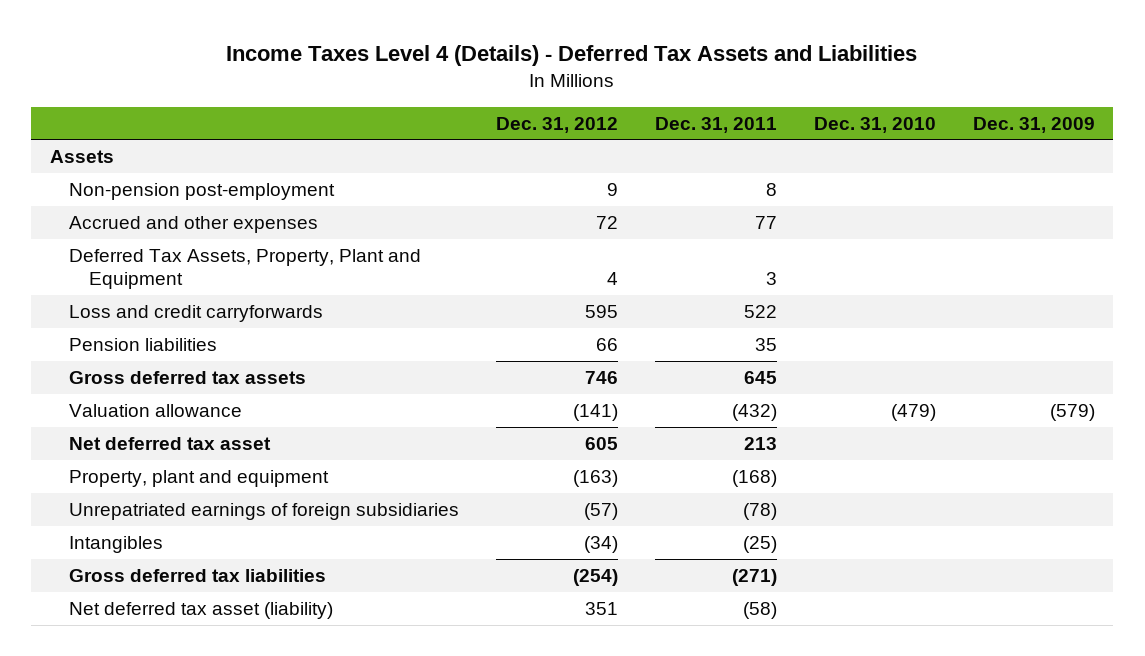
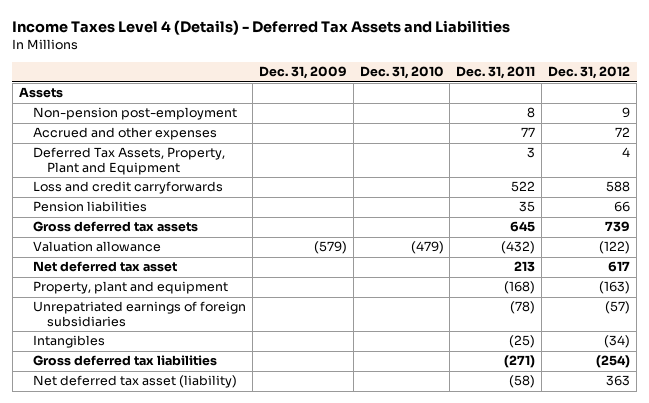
- | Dec. 31, 2012 | Dec. 31, 2011 | Dec. 31, 2010 | Dec. 31, 2009
+ | Dec. 31, 2009 | Dec. 31, 2010 | Dec. 31, 2011 | Dec. 31, 2012
- Loss and credit carryforwards | 595 | 522 | |
+ Loss and credit carryforwards | | | 522 | 588
- Gross deferred tax assets | 746 | 645 | |
- Valuation allowance | (141) | (432) | (479) | (579)
- Net deferred tax asset | 605 | 213 | |
+ Gross deferred tax assets | | | 645 | 739
+ Valuation allowance | (579) | (479) | (432) | (122)
+ Net deferred tax asset | | | 213 | 617
- Net deferred tax asset (liability) | 351 | (58) | |
+ Net deferred tax asset (liability) | | | (58) | 363

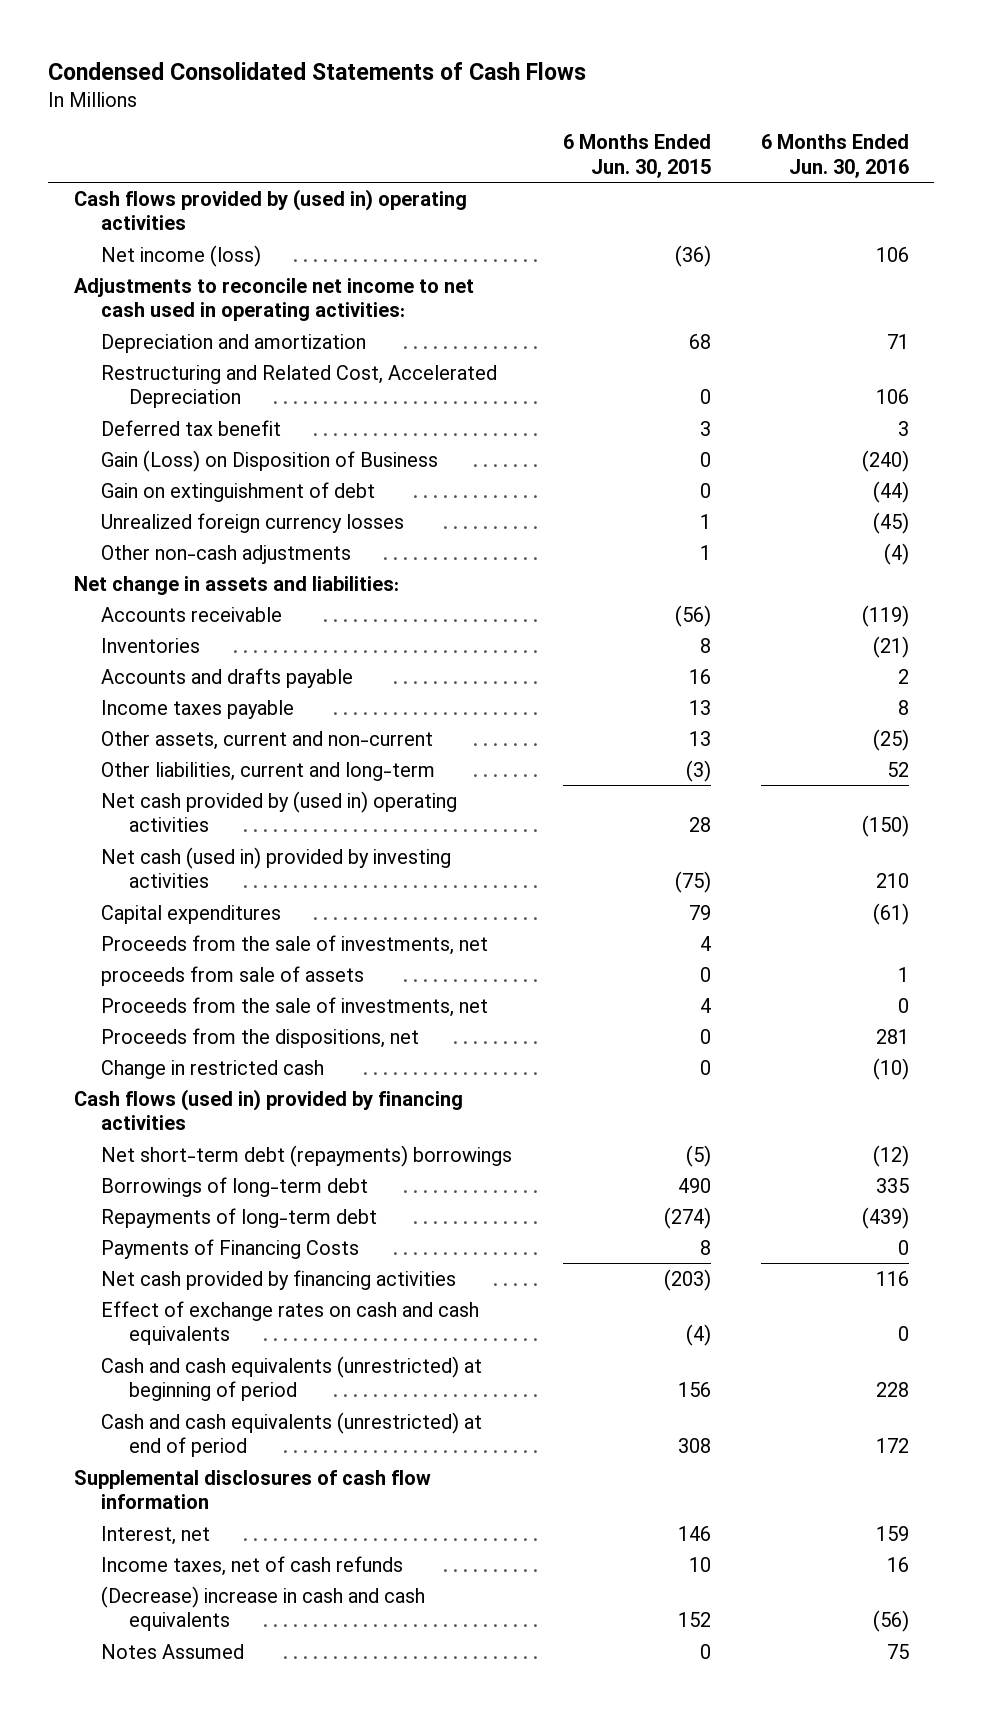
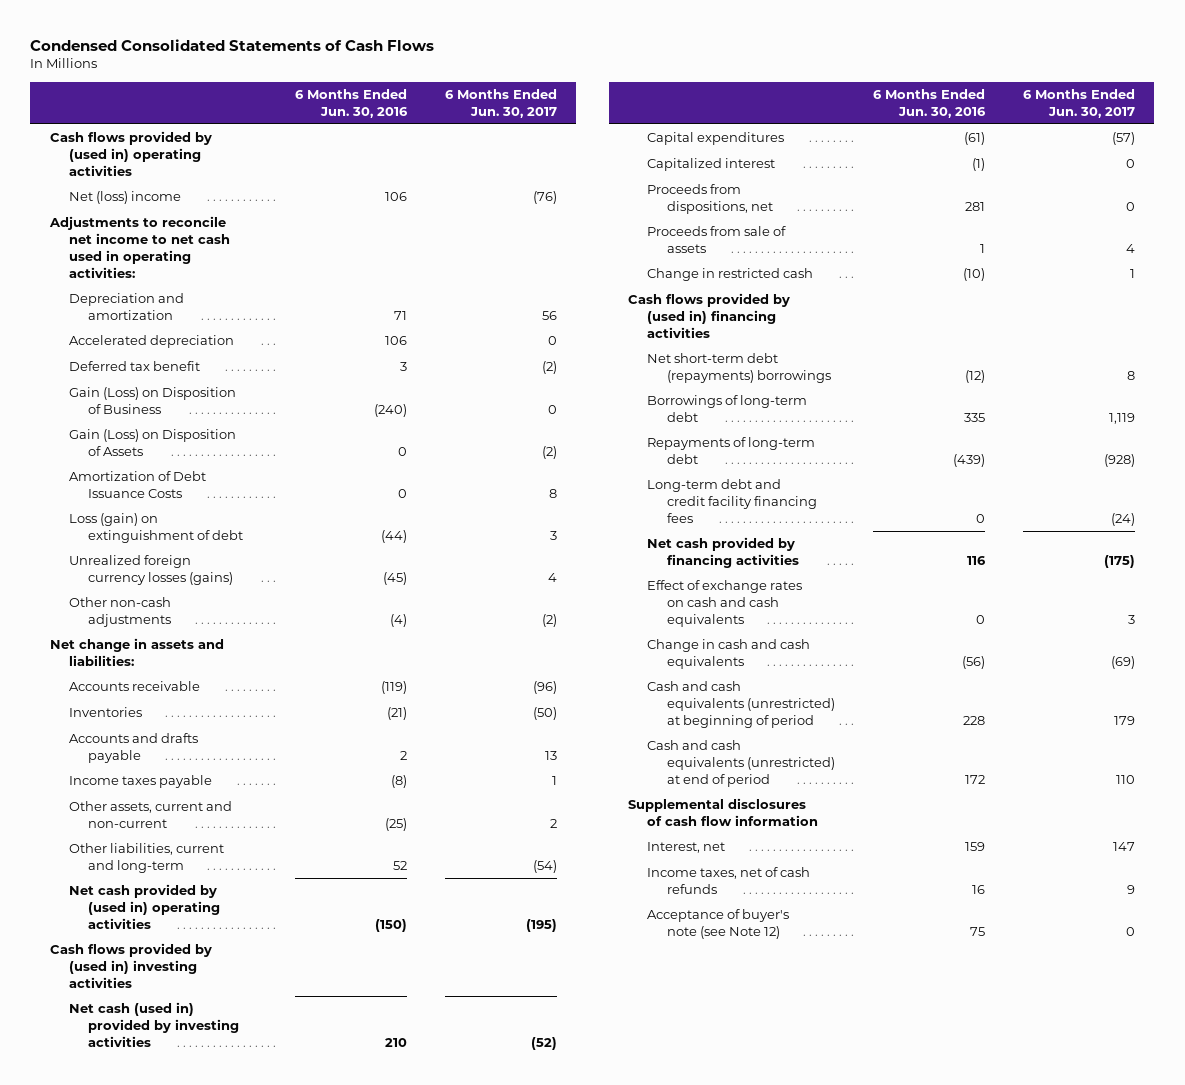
- | 6 Months Ended Jun. 30, 2015 | 6 Months Ended Jun. 30, 2016
+ | 6 Months Ended Jun. 30, 2016 | 6 Months Ended Jun. 30, 2017
- Net income (loss) | (36) | 106
+ Net (loss) income | 106 | (76)
- Restructuring and Related Cost, Accelerated Depreciation | 0 | 106
+ Accelerated depreciation | 106 | 0
- Gain on extinguishment of debt | 0 | (44)
- Unrealized foreign currency losses | 1 | (45)
+ Gain (Loss) on Disposition of Assets | 0 | (2)
+ Amortization of Debt Issuance Costs | 0 | 8
+ Loss (gain) on extinguishment of debt | (44) | 3
+ Unrealized foreign currency losses (gains) | (45) | 4
- Income taxes payable | 13 | 8
+ Income taxes payable | (8) | 1
+ Cash flows provided by (used in) investing activities
- Proceeds from the sale of investments, net | 4 |
- proceeds from sale of assets | 0 | 1
- Proceeds from the sale of investments, net | 4 | 0
- Proceeds from the dispositions, net | 0 | 281
+ Capitalized interest | (1) | 0
+ Proceeds from dispositions, net | 281 | 0
+ Proceeds from sale of assets | 1 | 4
- Cash flows (used in) provided by financing activities
+ Cash flows provided by (used in) financing activities
- Payments of Financing Costs | 8 | 0
+ Long-term debt and credit facility financing fees | 0 | (24)
+ Change in cash and cash equivalents | (56) | (69)
- (Decrease) increase in cash and cash equivalents | 152 | (56)
- Notes Assumed | 0 | 75
+ Acceptance of buyer's note (see Note 12) | 75 | 0

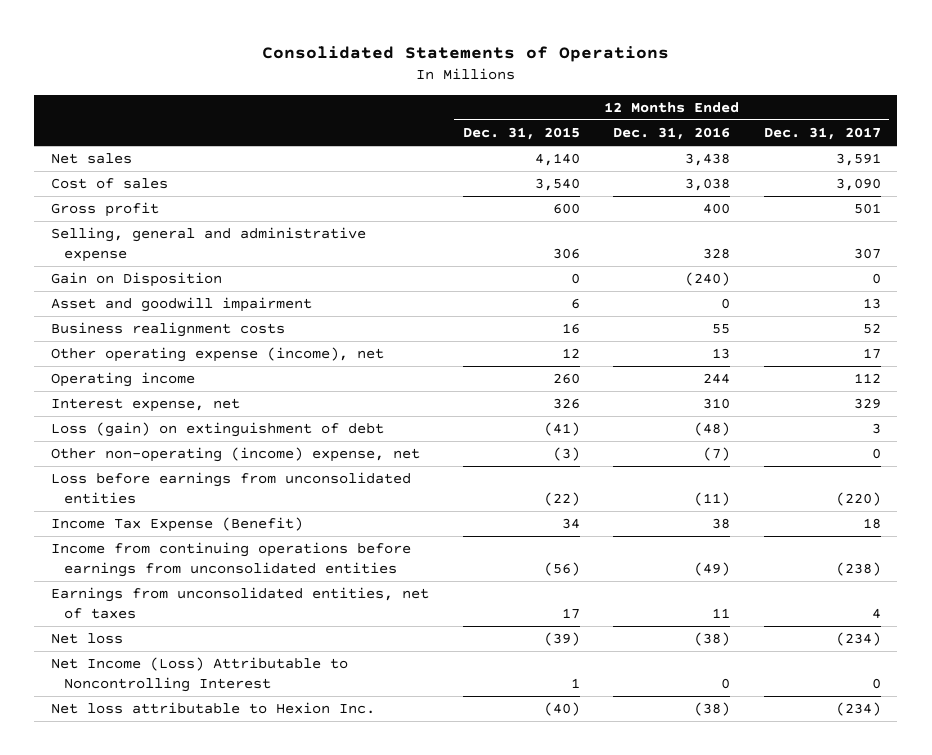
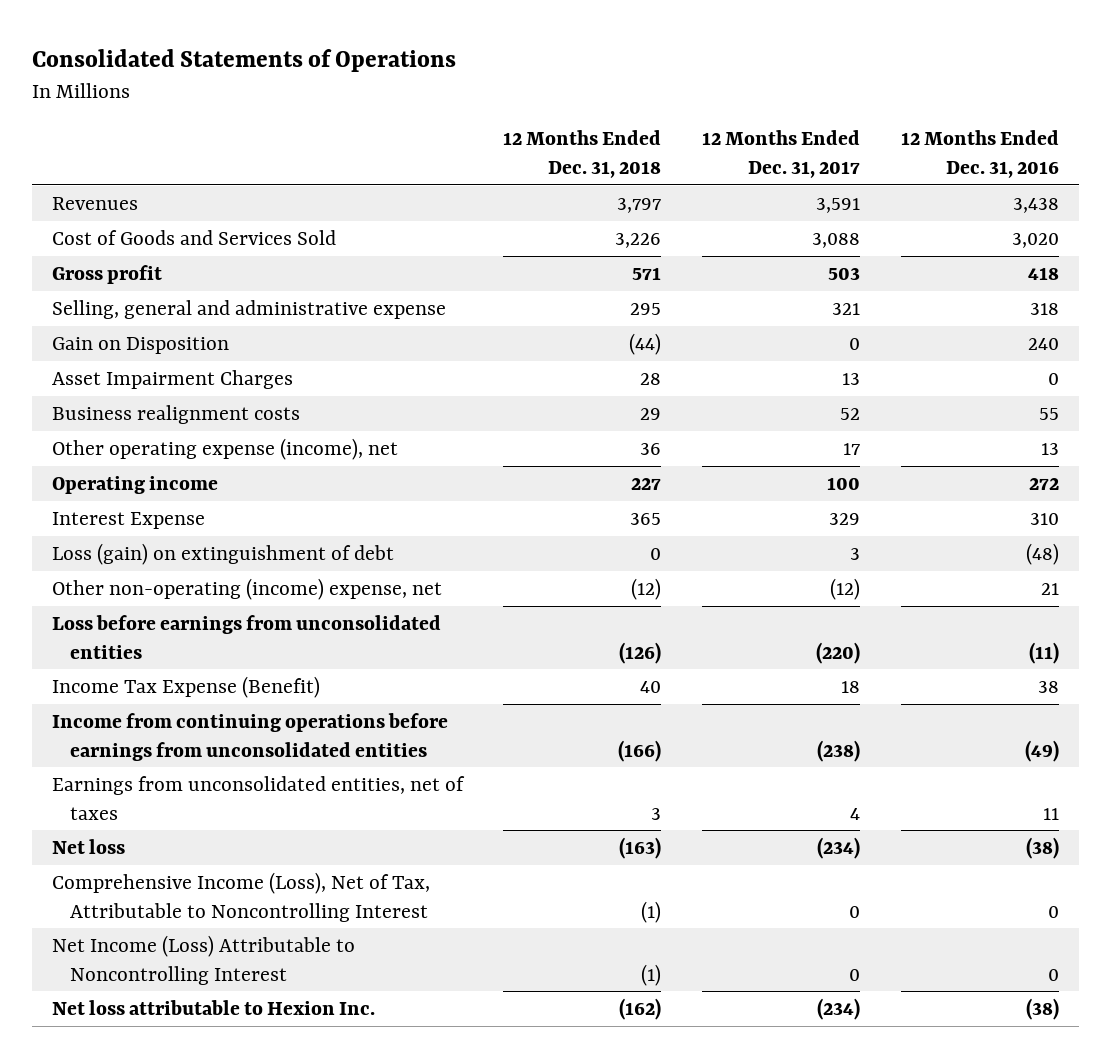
- | 12 Months Ended Dec. 31, 2015 | 12 Months Ended Dec. 31, 2016 | 12 Months Ended Dec. 31, 2017
+ | 12 Months Ended Dec. 31, 2018 | 12 Months Ended Dec. 31, 2017 | 12 Months Ended Dec. 31, 2016
- Net sales | 4,140 | 3,438 | 3,591
- Cost of sales | 3,540 | 3,038 | 3,090
- Gross profit | 600 | 400 | 501
- Selling, general and administrative expense | 306 | 328 | 307
- Gain on Disposition | 0 | (240) | 0
- Asset and goodwill impairment | 6 | 0 | 13
+ Revenues | 3,797 | 3,591 | 3,438
+ Cost of Goods and Services Sold | 3,226 | 3,088 | 3,020
+ Gross profit | 571 | 503 | 418
+ Selling, general and administrative expense | 295 | 321 | 318
+ Gain on Disposition | (44) | 0 | 240
+ Asset Impairment Charges | 28 | 13 | 0
- Operating income | 260 | 244 | 112
- Interest expense, net | 326 | 310 | 329
+ Operating income | 227 | 100 | 272
+ Interest Expense | 365 | 329 | 310
- Other non-operating (income) expense, net | (3) | (7) | 0
+ Other non-operating (income) expense, net | (12) | (12) | 21
+ Comprehensive Income (Loss), Net of Tax, Attributable to Noncontrolling Interest | (1) | 0 | 0

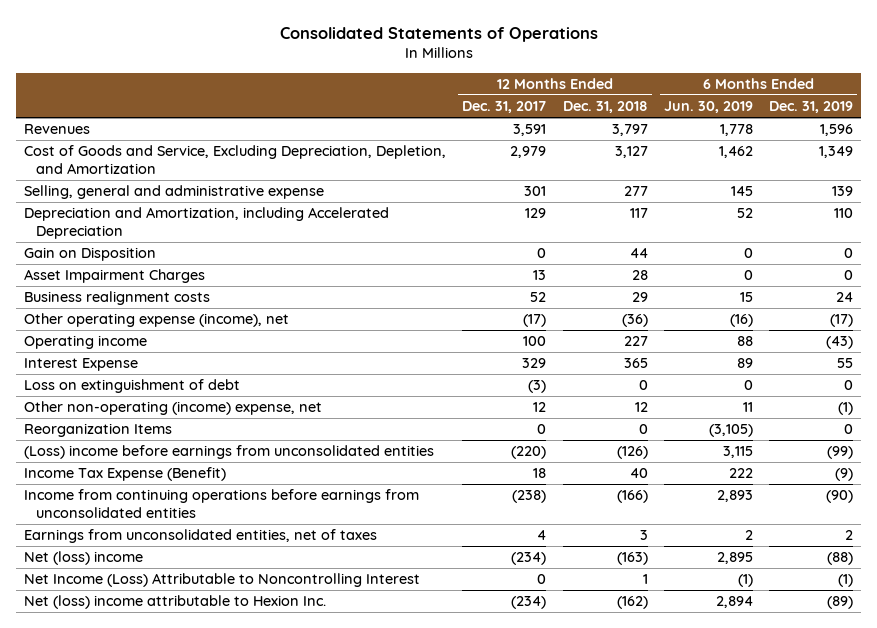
- | 12 Months Ended Dec. 31, 2018 | 12 Months Ended Dec. 31, 2017 | 12 Months Ended Dec. 31, 2016
+ | 12 Months Ended Dec. 31, 2017 | 12 Months Ended Dec. 31, 2018 | 6 Months Ended Jun. 30, 2019 | 6 Months Ended Dec. 31, 2019
- Cost of Goods and Services Sold | 3,226 | 3,088 | 3,020
- Gross profit | 571 | 503 | 418
- Selling, general and administrative expense | 295 | 321 | 318
- Gain on Disposition | (44) | 0 | 240
+ Cost of Goods and Service, Excluding Depreciation, Depletion, and Amortization | 2,979 | 3,127 | 1,462 | 1,349
+ Selling, general and administrative expense | 301 | 277 | 145 | 139
+ Depreciation and Amortization, including Accelerated Depreciation | 129 | 117 | 52 | 110
+ Gain on Disposition | 0 | 44 | 0 | 0
- Other operating expense (income), net | 36 | 17 | 13
+ Other operating expense (income), net | (17) | (36) | (16) | (17)
- Loss (gain) on extinguishment of debt | 0 | 3 | (48)
- Other non-operating (income) expense, net | (12) | (12) | 21
- Loss before earnings from unconsolidated entities | (126) | (220) | (11)
+ Loss on extinguishment of debt | (3) | 0 | 0 | 0
+ Other non-operating (income) expense, net | 12 | 12 | 11 | (1)
+ Reorganization Items | 0 | 0 | (3,105) | 0
+ (Loss) income before earnings from unconsolidated entities | (220) | (126) | 3,115 | (99)
- Net loss | (163) | (234) | (38)
- Comprehensive Income (Loss), Net of Tax, Attributable to Noncontrolling Interest | (1) | 0 | 0
- Net Income (Loss) Attributable to Noncontrolling Interest | (1) | 0 | 0
- Net loss attributable to Hexion Inc. | (162) | (234) | (38)
+ Net (loss) income | (234) | (163) | 2,895 | (88)
+ Net Income (Loss) Attributable to Noncontrolling Interest | 0 | 1 | (1) | (1)
+ Net (loss) income attributable to Hexion Inc. | (234) | (162) | 2,894 | (89)

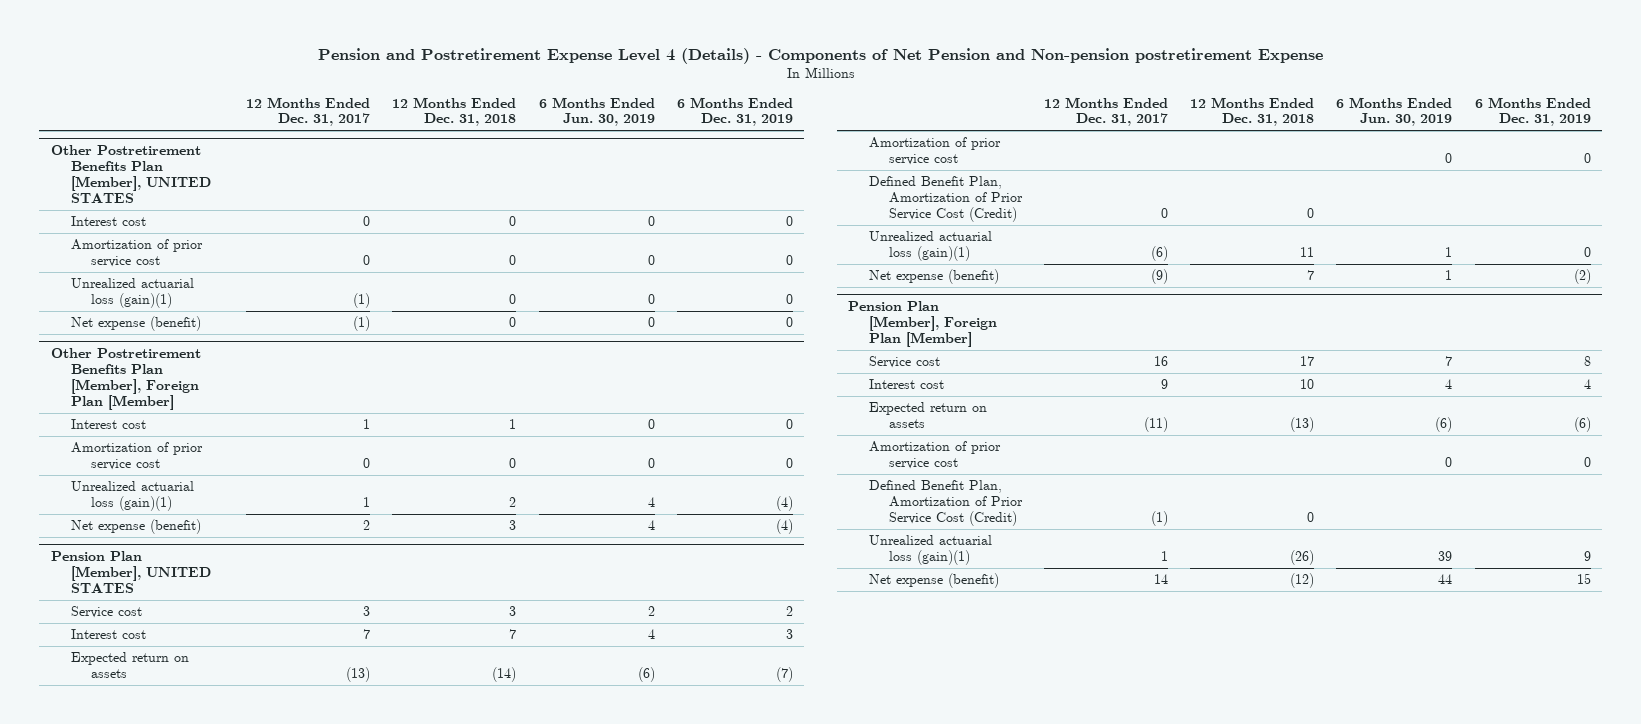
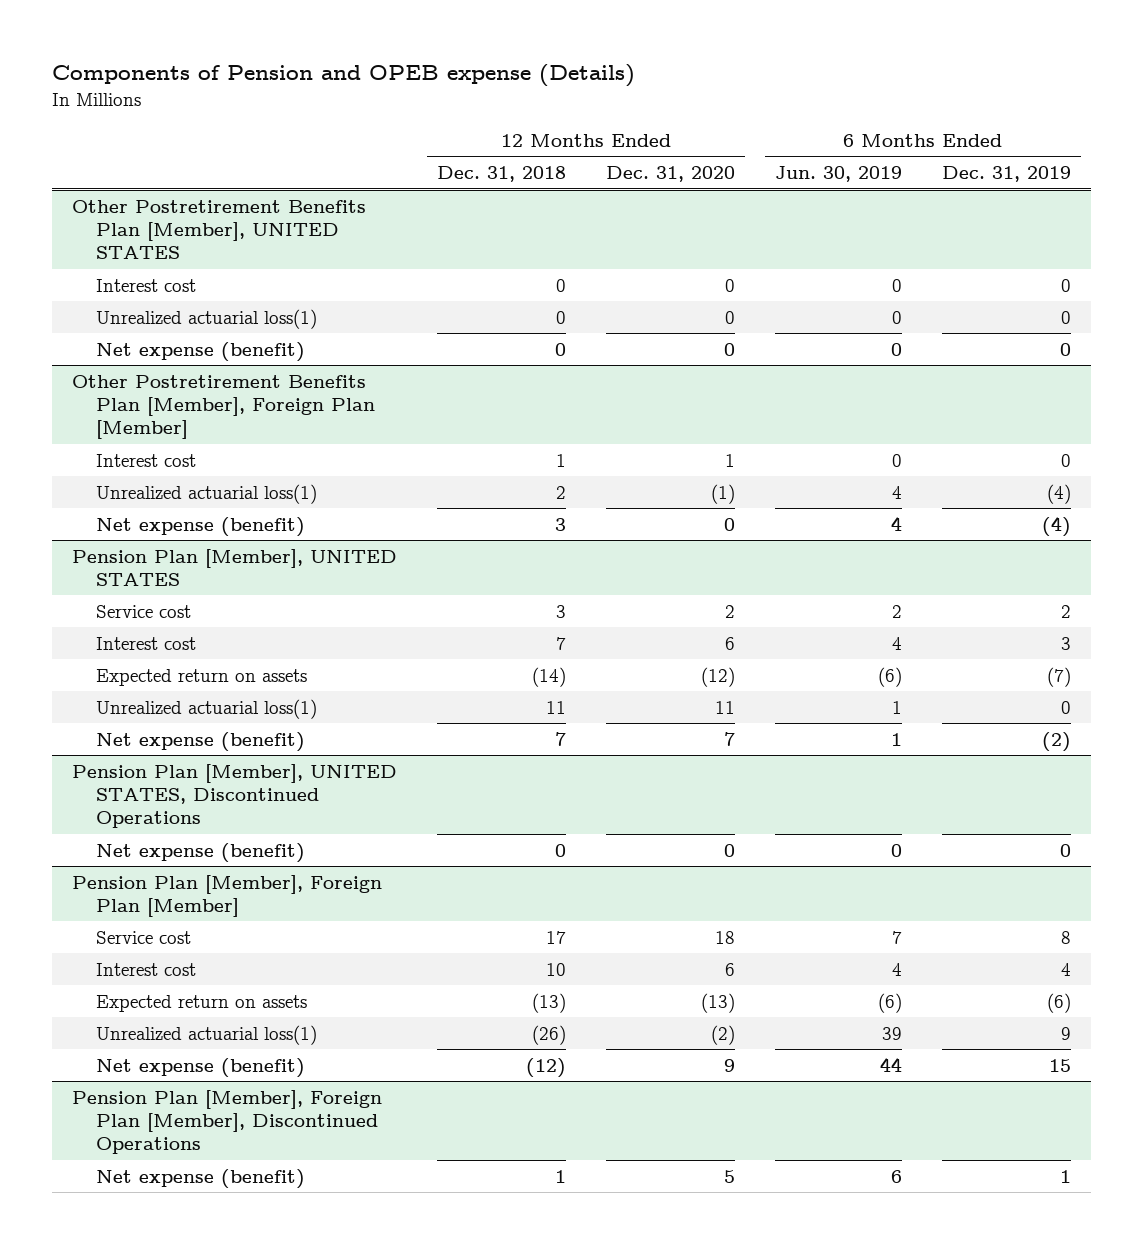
- Pension and Postretirement Expense Level 4 (Details) - Components of Net Pension and Non-pension postretirement Expense
+ Components of Pension and OPEB expense (Details)
- | 12 Months Ended Dec. 31, 2017 | 12 Months Ended Dec. 31, 2018 | 6 Months Ended Jun. 30, 2019 | 6 Months Ended Dec. 31, 2019
+ | 12 Months Ended Dec. 31, 2018 | 12 Months Ended Dec. 31, 2020 | 6 Months Ended Jun. 30, 2019 | 6 Months Ended Dec. 31, 2019
@ Other Postretirement Benefits Plan [Member], UNITED STATES
- Amortization of prior service cost | 0 | 0 | 0 | 0
- Unrealized actuarial loss (gain)(1) | (1) | 0 | 0 | 0
+ Unrealized actuarial loss(1) | 0 | 0 | 0 | 0
@ Other Postretirement Benefits Plan [Member], Foreign Plan [Member]
- Amortization of prior service cost | 0 | 0 | 0 | 0
- Unrealized actuarial loss (gain)(1) | 1 | 2 | 4 | (4)
+ Unrealized actuarial loss(1) | 2 | (1) | 4 | (4)
@ Pension Plan [Member], UNITED STATES
- Amortization of prior service cost | | | 0 | 0
- Defined Benefit Plan, Amortization of Prior Service Cost (Credit) | 0 | 0 | |
- Unrealized actuarial loss (gain)(1) | (6) | 11 | 1 | 0
+ Unrealized actuarial loss(1) | 11 | 11 | 1 | 0
+ Pension Plan [Member], UNITED STATES, Discontinued Operations
+ Net expense (benefit) | 0 | 0 | 0 | 0
@ Pension Plan [Member], Foreign Plan [Member]
- Amortization of prior service cost | | | 0 | 0
- Defined Benefit Plan, Amortization of Prior Service Cost (Credit) | (1) | 0 | |
- Unrealized actuarial loss (gain)(1) | 1 | (26) | 39 | 9
+ Unrealized actuarial loss(1) | (26) | (2) | 39 | 9
+ Pension Plan [Member], Foreign Plan [Member], Discontinued Operations
+ Net expense (benefit) | 1 | 5 | 6 | 1

